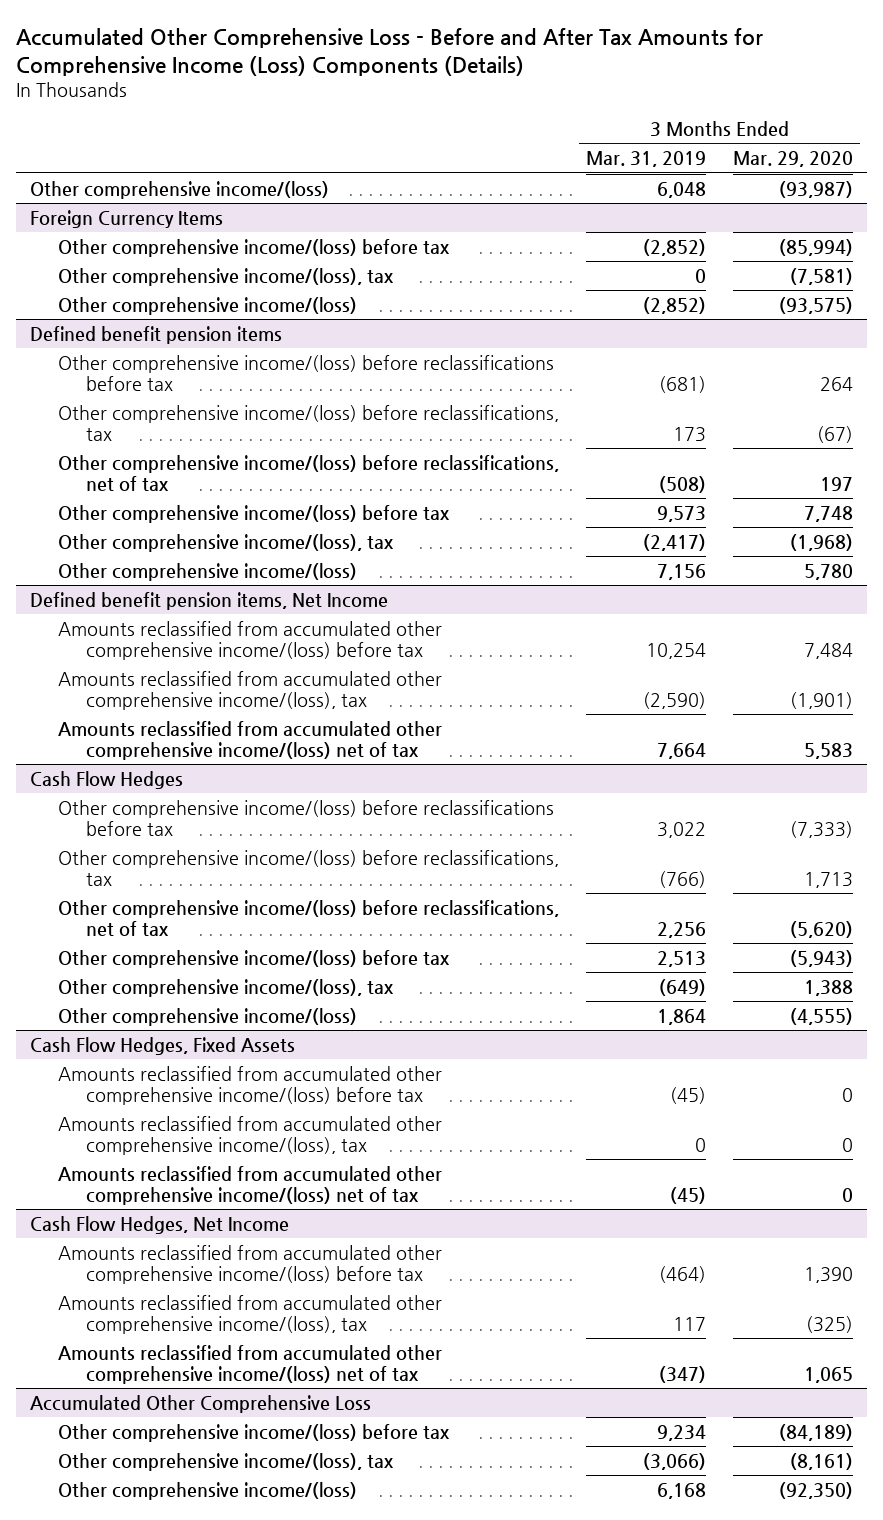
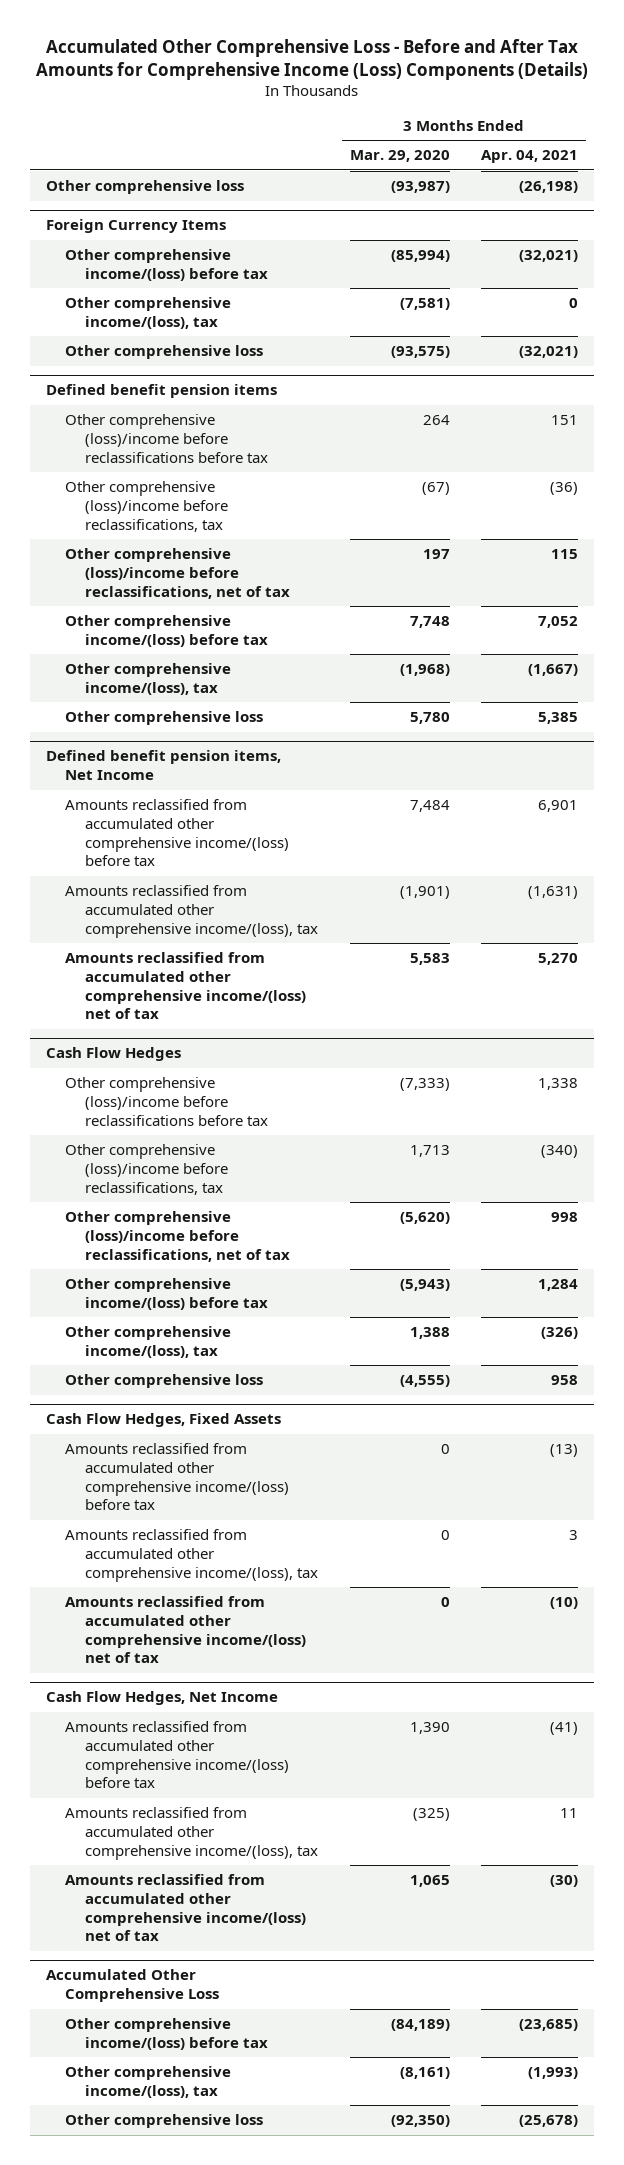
- | 3 Months Ended Mar. 31, 2019 | 3 Months Ended Mar. 29, 2020
+ | 3 Months Ended Mar. 29, 2020 | 3 Months Ended Apr. 04, 2021
- Other comprehensive income/(loss) | 6,048 | (93,987)
+ Other comprehensive loss | (93,987) | (26,198)
@ Foreign Currency Items
- Other comprehensive income/(loss) | (2,852) | (93,575)
+ Other comprehensive loss | (93,575) | (32,021)
@ Defined benefit pension items
- Other comprehensive income/(loss) before reclassifications before tax | (681) | 264
- Other comprehensive income/(loss) before reclassifications, tax | 173 | (67)
- Other comprehensive income/(loss) before reclassifications, net of tax | (508) | 197
+ Other comprehensive (loss)/income before reclassifications before tax | 264 | 151
+ Other comprehensive (loss)/income before reclassifications, tax | (67) | (36)
+ Other comprehensive (loss)/income before reclassifications, net of tax | 197 | 115
- Other comprehensive income/(loss) | 7,156 | 5,780
+ Other comprehensive loss | 5,780 | 5,385
@ Cash Flow Hedges
- Other comprehensive income/(loss) before reclassifications before tax | 3,022 | (7,333)
- Other comprehensive income/(loss) before reclassifications, tax | (766) | 1,713
- Other comprehensive income/(loss) before reclassifications, net of tax | 2,256 | (5,620)
+ Other comprehensive (loss)/income before reclassifications before tax | (7,333) | 1,338
+ Other comprehensive (loss)/income before reclassifications, tax | 1,713 | (340)
+ Other comprehensive (loss)/income before reclassifications, net of tax | (5,620) | 998
- Other comprehensive income/(loss) | 1,864 | (4,555)
+ Other comprehensive loss | (4,555) | 958
@ Accumulated Other Comprehensive Loss
- Other comprehensive income/(loss) | 6,168 | (92,350)
+ Other comprehensive loss | (92,350) | (25,678)

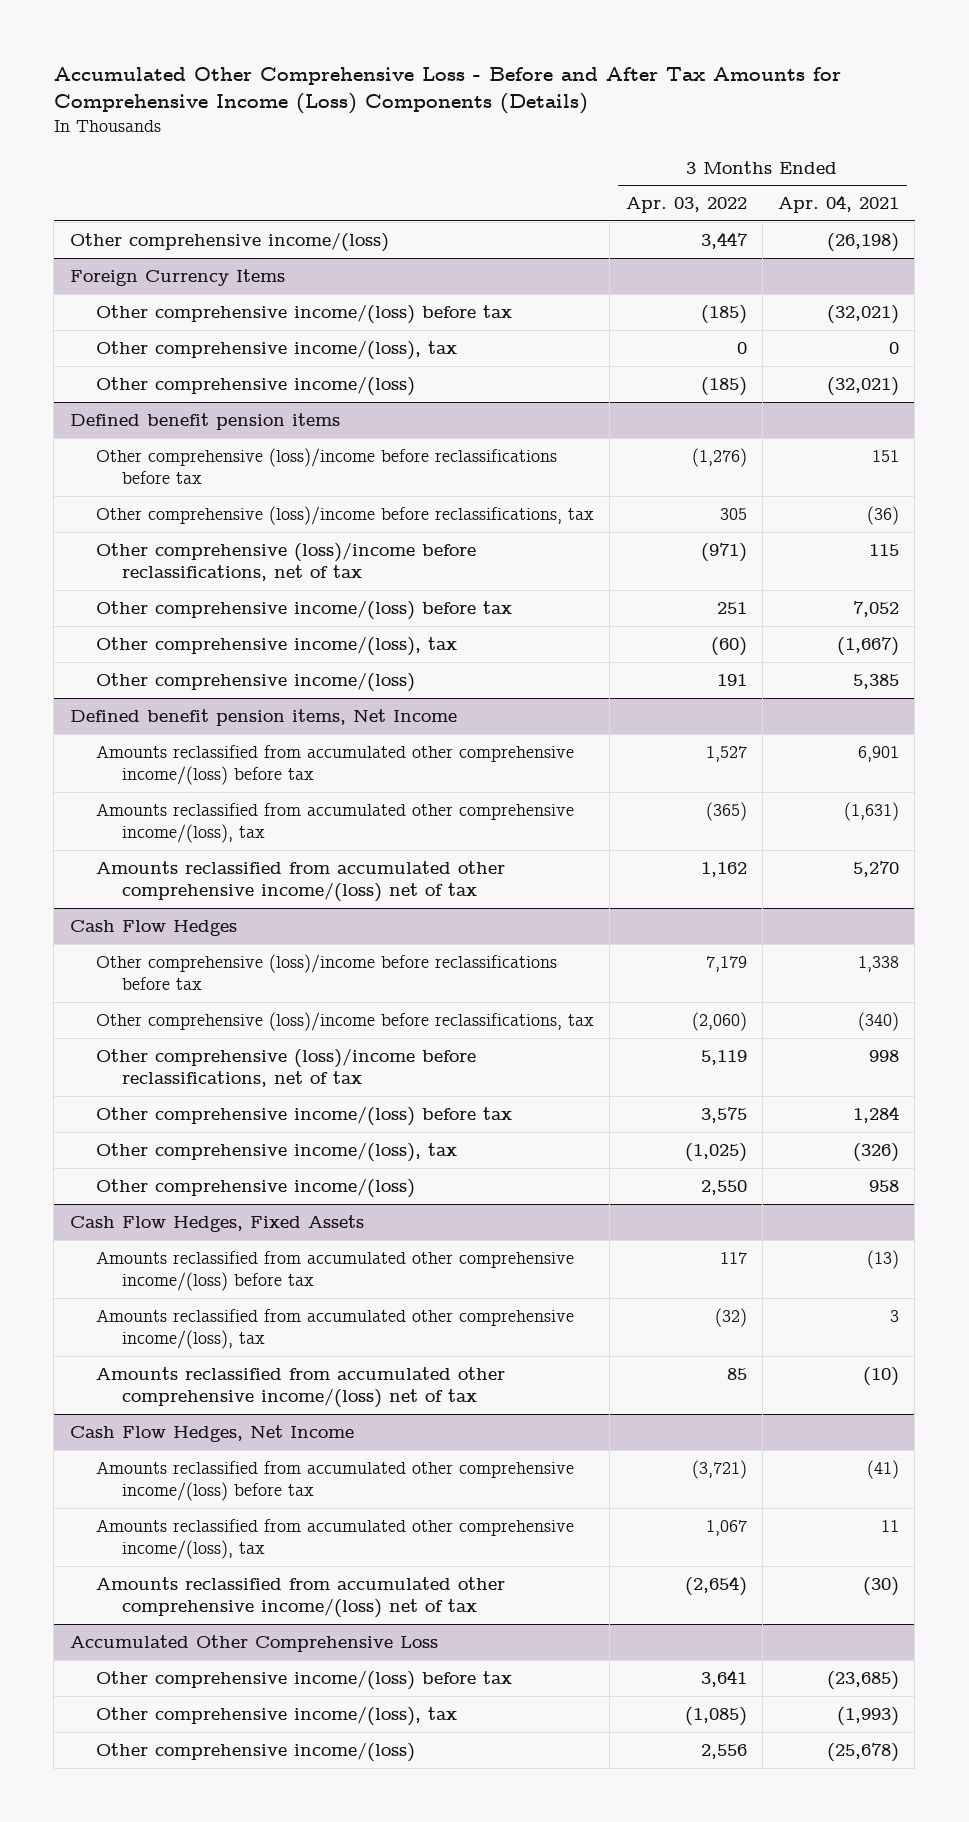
- | 3 Months Ended Mar. 29, 2020 | 3 Months Ended Apr. 04, 2021
+ | 3 Months Ended Apr. 03, 2022 | 3 Months Ended Apr. 04, 2021
- Other comprehensive loss | (93,987) | (26,198)
+ Other comprehensive income/(loss) | 3,447 | (26,198)
@ Foreign Currency Items
- Other comprehensive loss | (93,575) | (32,021)
+ Other comprehensive income/(loss) | (185) | (32,021)
@ Defined benefit pension items
- Other comprehensive loss | 5,780 | 5,385
+ Other comprehensive income/(loss) | 191 | 5,385
@ Cash Flow Hedges
- Other comprehensive loss | (4,555) | 958
+ Other comprehensive income/(loss) | 2,550 | 958
@ Accumulated Other Comprehensive Loss
- Other comprehensive loss | (92,350) | (25,678)
+ Other comprehensive income/(loss) | 2,556 | (25,678)

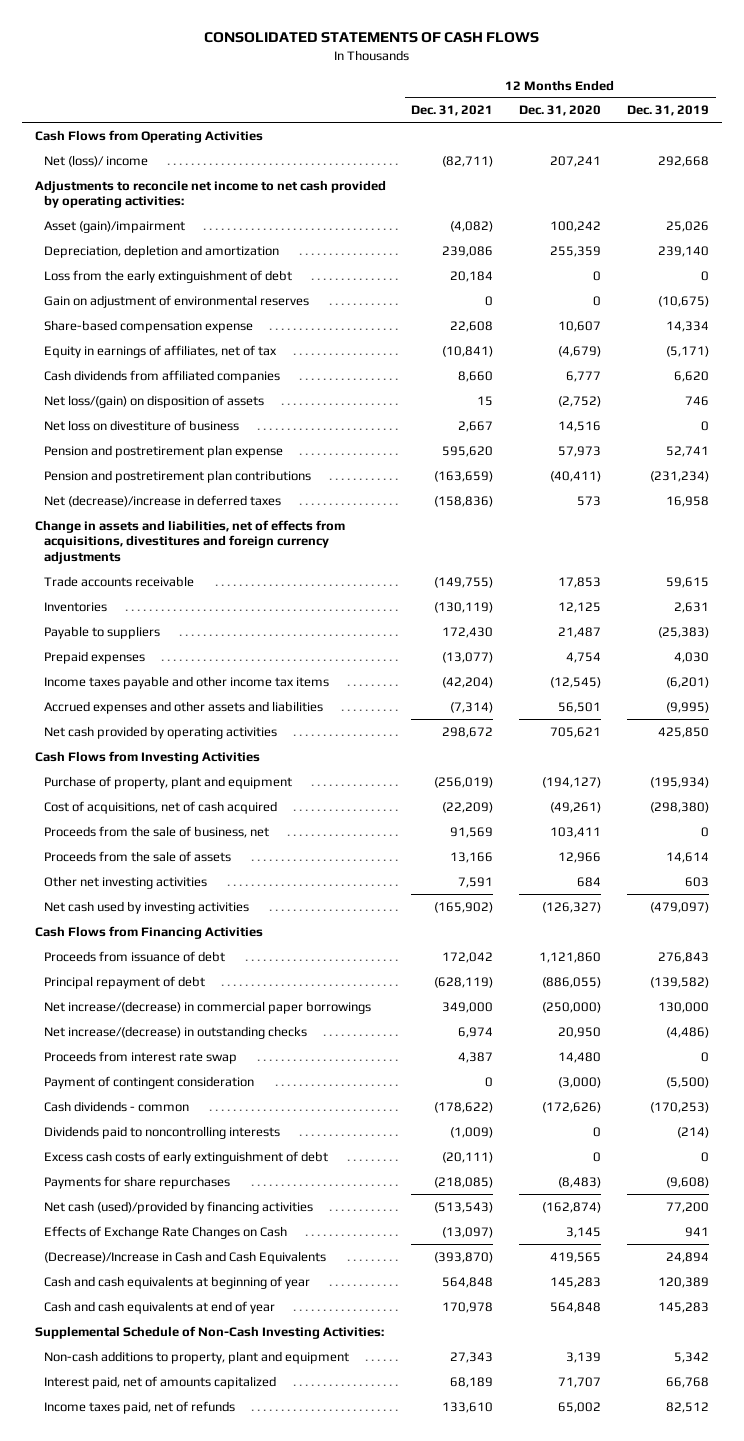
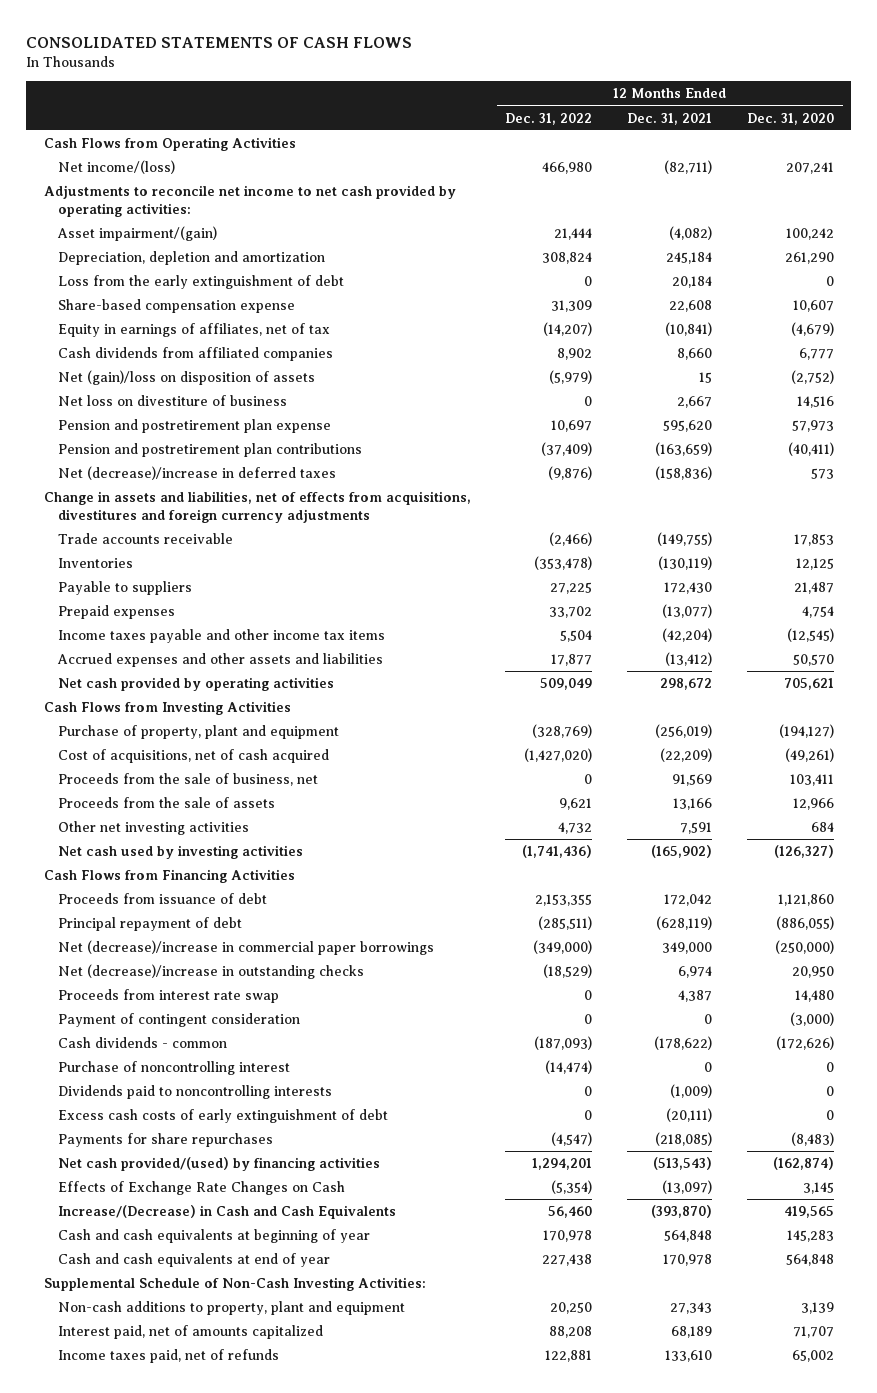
- | 12 Months Ended Dec. 31, 2021 | 12 Months Ended Dec. 31, 2020 | 12 Months Ended Dec. 31, 2019
+ | 12 Months Ended Dec. 31, 2022 | 12 Months Ended Dec. 31, 2021 | 12 Months Ended Dec. 31, 2020
- Net (loss)/ income | (82,711) | 207,241 | 292,668
+ Net income/(loss) | 466,980 | (82,711) | 207,241
- Asset (gain)/impairment | (4,082) | 100,242 | 25,026
- Depreciation, depletion and amortization | 239,086 | 255,359 | 239,140
+ Asset impairment/(gain) | 21,444 | (4,082) | 100,242
+ Depreciation, depletion and amortization | 308,824 | 245,184 | 261,290
- Gain on adjustment of environmental reserves | 0 | 0 | (10,675)
- Net loss/(gain) on disposition of assets | 15 | (2,752) | 746
+ Net (gain)/loss on disposition of assets | (5,979) | 15 | (2,752)
- Accrued expenses and other assets and liabilities | (7,314) | 56,501 | (9,995)
+ Accrued expenses and other assets and liabilities | 17,877 | (13,412) | 50,570
- Net increase/(decrease) in commercial paper borrowings | 349,000 | (250,000) | 130,000
- Net increase/(decrease) in outstanding checks | 6,974 | 20,950 | (4,486)
+ Net (decrease)/increase in commercial paper borrowings | (349,000) | 349,000 | (250,000)
+ Net (decrease)/increase in outstanding checks | (18,529) | 6,974 | 20,950
+ Purchase of noncontrolling interest | (14,474) | 0 | 0
- Net cash (used)/provided by financing activities | (513,543) | (162,874) | 77,200
+ Net cash provided/(used) by financing activities | 1,294,201 | (513,543) | (162,874)
- (Decrease)/Increase in Cash and Cash Equivalents | (393,870) | 419,565 | 24,894
+ Increase/(Decrease) in Cash and Cash Equivalents | 56,460 | (393,870) | 419,565

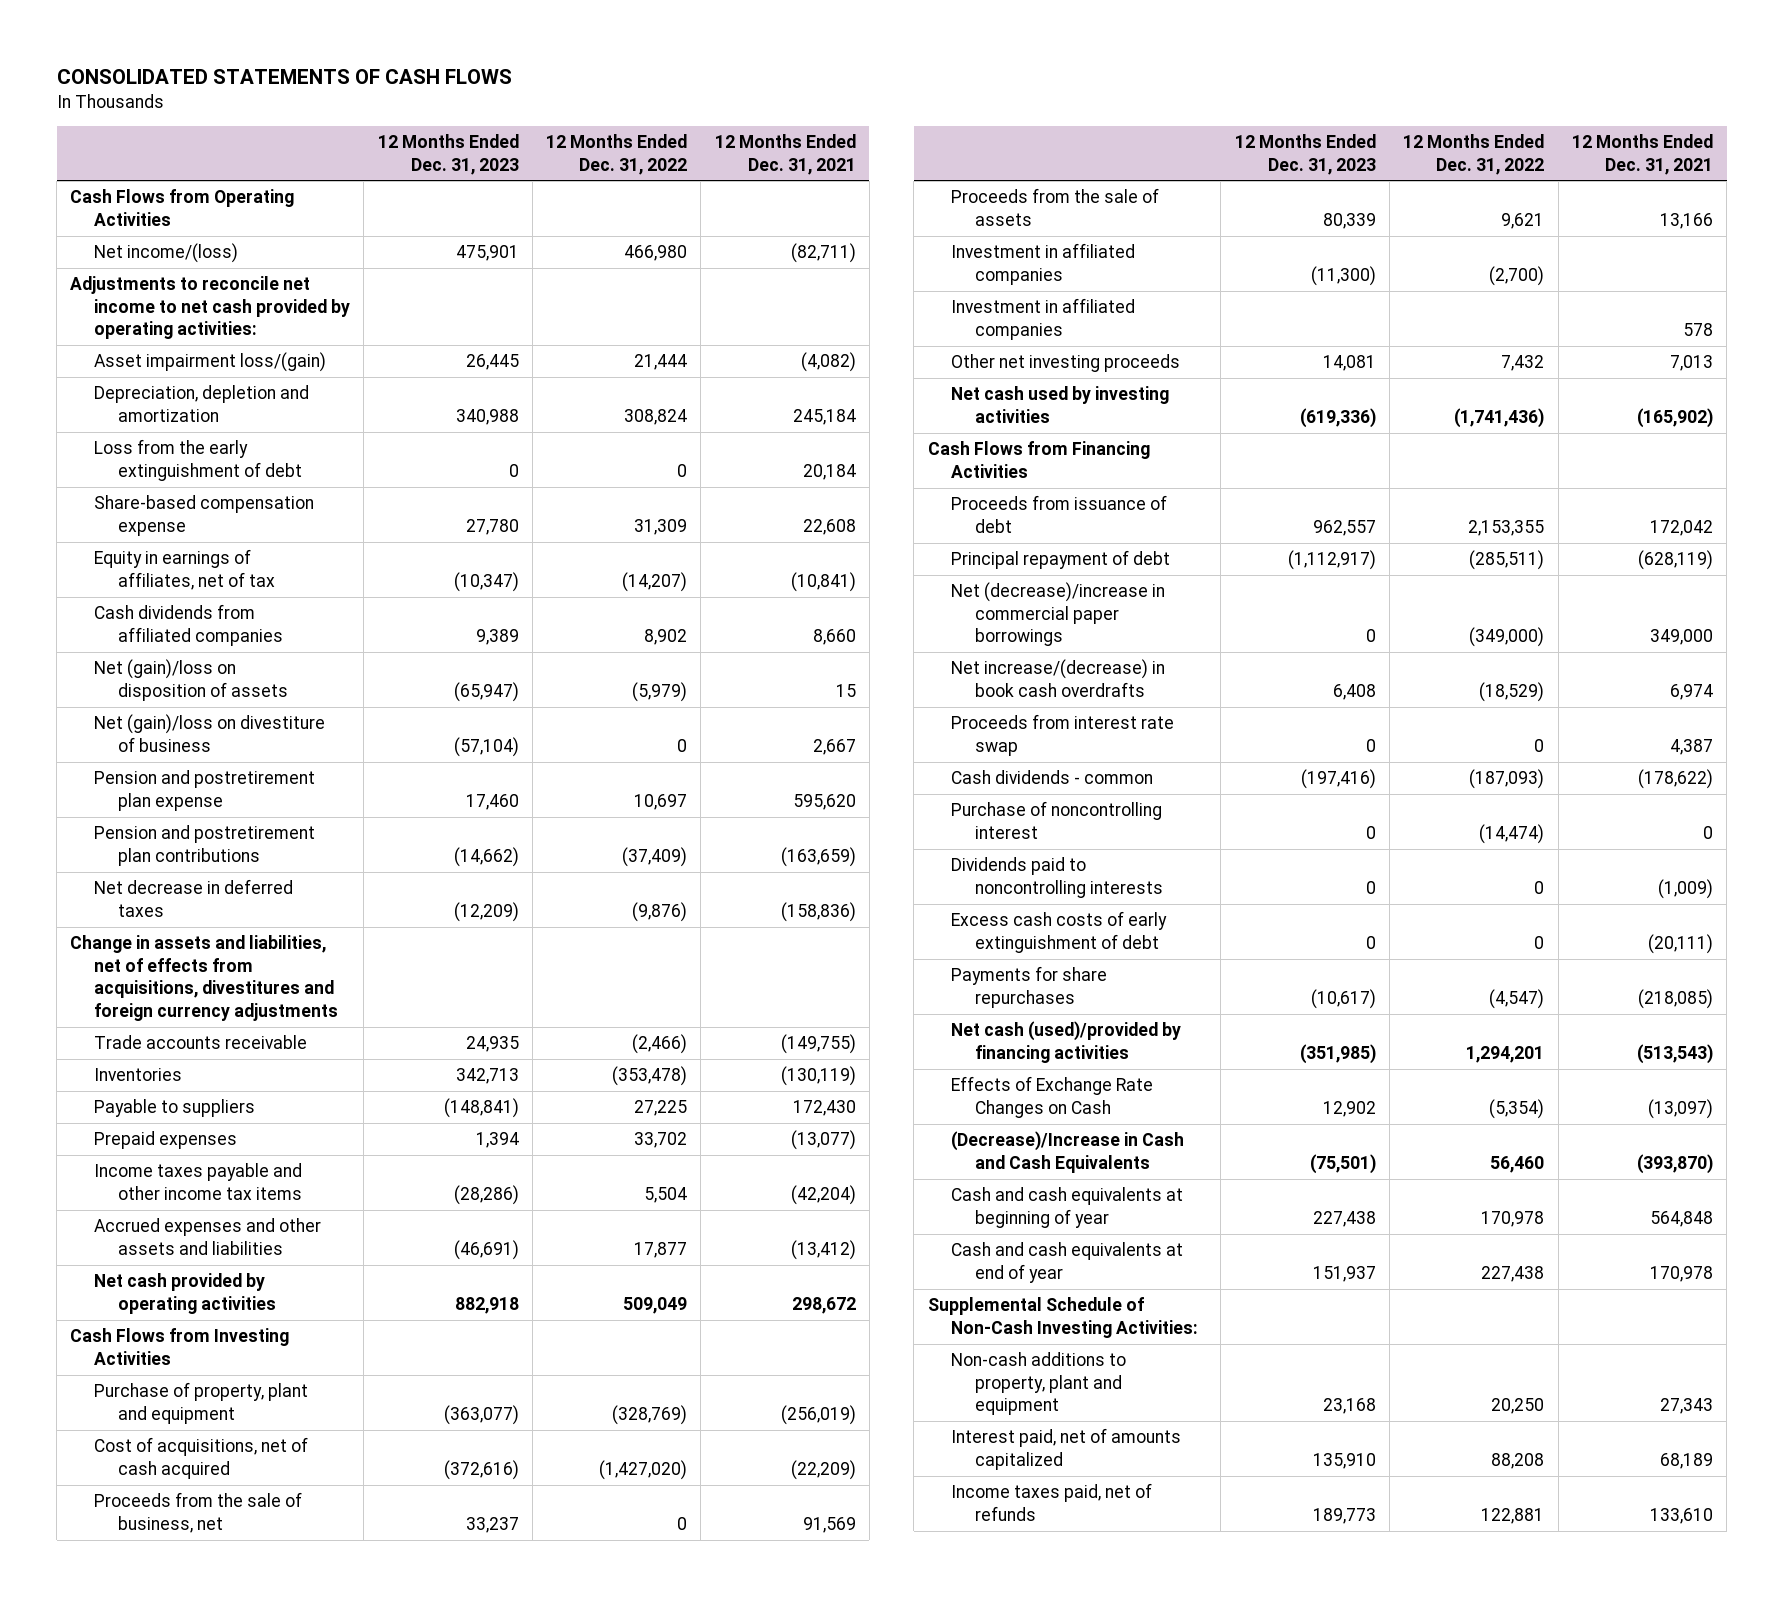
- | 12 Months Ended Dec. 31, 2022 | 12 Months Ended Dec. 31, 2021 | 12 Months Ended Dec. 31, 2020
+ | 12 Months Ended Dec. 31, 2023 | 12 Months Ended Dec. 31, 2022 | 12 Months Ended Dec. 31, 2021
- Asset impairment/(gain) | 21,444 | (4,082) | 100,242
+ Asset impairment loss/(gain) | 26,445 | 21,444 | (4,082)
- Net loss on divestiture of business | 0 | 2,667 | 14,516
+ Net (gain)/loss on divestiture of business | (57,104) | 0 | 2,667
- Net (decrease)/increase in deferred taxes | (9,876) | (158,836) | 573
+ Net decrease in deferred taxes | (12,209) | (9,876) | (158,836)
- Other net investing activities | 4,732 | 7,591 | 684
+ Investment in affiliated companies | (11,300) | (2,700) |
+ Investment in affiliated companies | | | 578
+ Other net investing proceeds | 14,081 | 7,432 | 7,013
- Net (decrease)/increase in outstanding checks | (18,529) | 6,974 | 20,950
+ Net increase/(decrease) in book cash overdrafts | 6,408 | (18,529) | 6,974
- Payment of contingent consideration | 0 | 0 | (3,000)
- Net cash provided/(used) by financing activities | 1,294,201 | (513,543) | (162,874)
+ Net cash (used)/provided by financing activities | (351,985) | 1,294,201 | (513,543)
- Increase/(Decrease) in Cash and Cash Equivalents | 56,460 | (393,870) | 419,565
+ (Decrease)/Increase in Cash and Cash Equivalents | (75,501) | 56,460 | (393,870)

